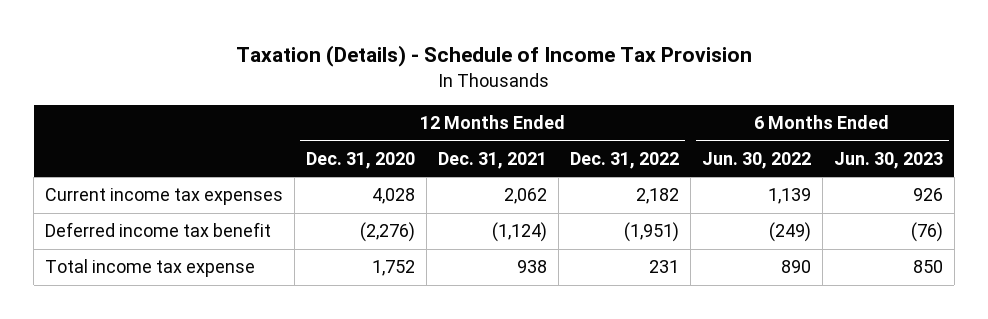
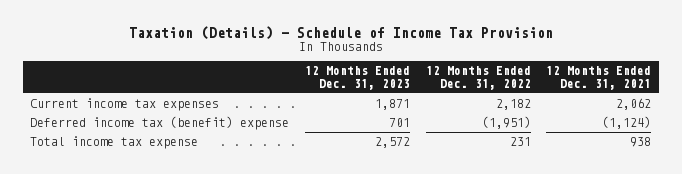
- | 12 Months Ended Dec. 31, 2020 | 12 Months Ended Dec. 31, 2021 | 12 Months Ended Dec. 31, 2022 | 6 Months Ended Jun. 30, 2022 | 6 Months Ended Jun. 30, 2023
+ | 12 Months Ended Dec. 31, 2023 | 12 Months Ended Dec. 31, 2022 | 12 Months Ended Dec. 31, 2021
- Deferred income tax benefit | (2,276) | (1,124) | (1,951) | (249) | (76)
+ Deferred income tax (benefit) expense | 701 | (1,951) | (1,124)

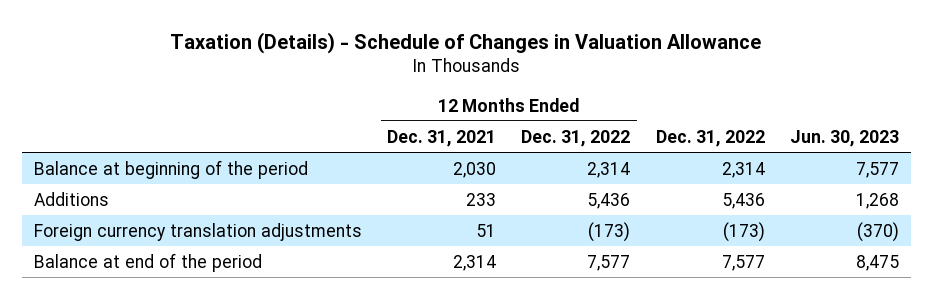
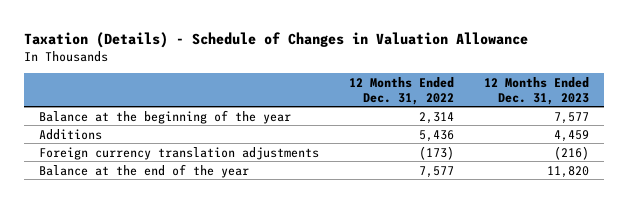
- | 12 Months Ended Dec. 31, 2021 | 12 Months Ended Dec. 31, 2022 | Dec. 31, 2022 | Jun. 30, 2023
+ | 12 Months Ended Dec. 31, 2022 | 12 Months Ended Dec. 31, 2023
- Balance at beginning of the period | 2,030 | 2,314 | 2,314 | 7,577
+ Balance at the beginning of the year | 2,314 | 7,577
- Balance at end of the period | 2,314 | 7,577 | 7,577 | 8,475
+ Balance at the end of the year | 7,577 | 11,820

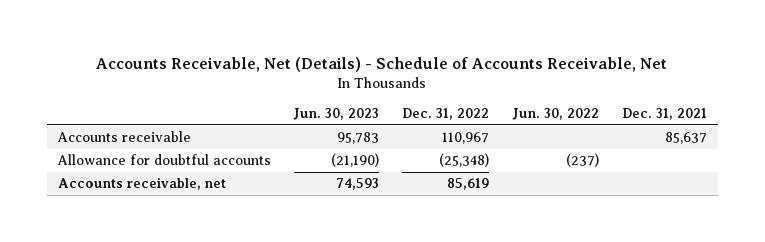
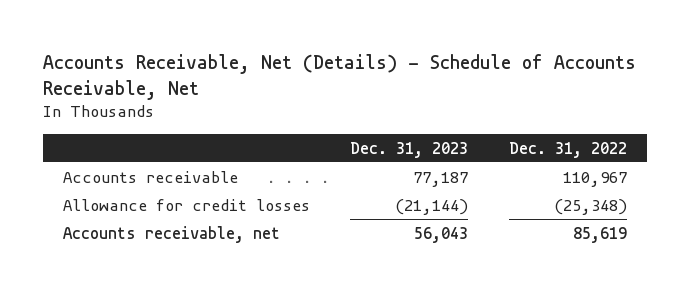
- | Jun. 30, 2023 | Dec. 31, 2022 | Jun. 30, 2022 | Dec. 31, 2021
+ | Dec. 31, 2023 | Dec. 31, 2022
- Allowance for doubtful accounts | (21,190) | (25,348) | (237) |
+ Allowance for credit losses | (21,144) | (25,348)

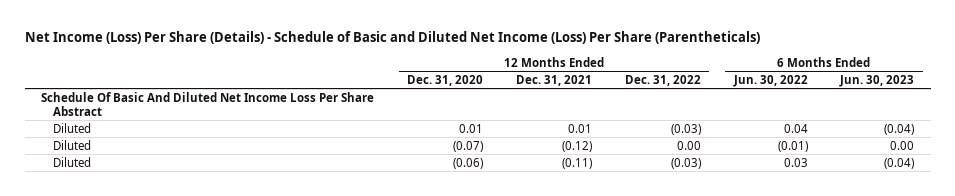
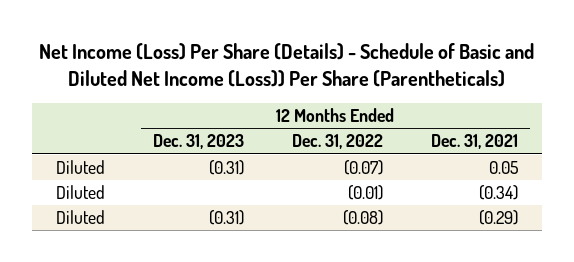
- Net Income (Loss) Per Share (Details) - Schedule of Basic and Diluted Net Income (Loss) Per Share (Parentheticals)
+ Net Income (Loss) Per Share (Details) - Schedule of Basic and Diluted Net Income (Loss)) Per Share (Parentheticals)
- | 12 Months Ended Dec. 31, 2020 | 12 Months Ended Dec. 31, 2021 | 12 Months Ended Dec. 31, 2022 | 6 Months Ended Jun. 30, 2022 | 6 Months Ended Jun. 30, 2023
+ | 12 Months Ended Dec. 31, 2023 | 12 Months Ended Dec. 31, 2022 | 12 Months Ended Dec. 31, 2021
- Schedule Of Basic And Diluted Net Income Loss Per Share Abstract
- Diluted | 0.01 | 0.01 | (0.03) | 0.04 | (0.04)
- Diluted | (0.07) | (0.12) | 0.00 | (0.01) | 0.00
- Diluted | (0.06) | (0.11) | (0.03) | 0.03 | (0.04)
+ Diluted | (0.31) | (0.07) | 0.05
+ Diluted | | (0.01) | (0.34)
+ Diluted | (0.31) | (0.08) | (0.29)

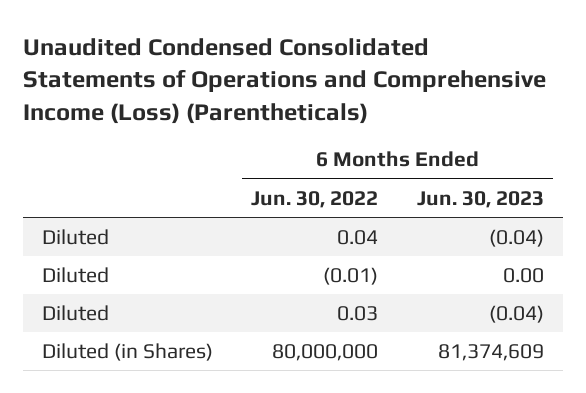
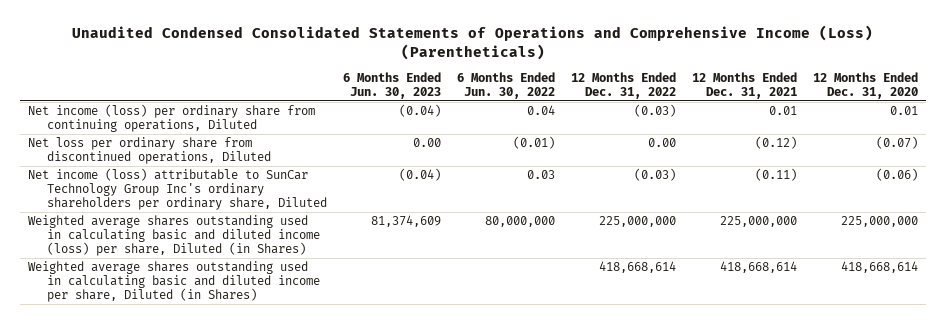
- | 6 Months Ended Jun. 30, 2022 | 6 Months Ended Jun. 30, 2023
+ | 6 Months Ended Jun. 30, 2023 | 6 Months Ended Jun. 30, 2022 | 12 Months Ended Dec. 31, 2022 | 12 Months Ended Dec. 31, 2021 | 12 Months Ended Dec. 31, 2020
- Diluted | 0.04 | (0.04)
- Diluted | (0.01) | 0.00
- Diluted | 0.03 | (0.04)
- Diluted (in Shares) | 80,000,000 | 81,374,609
+ Net income (loss) per ordinary share from continuing operations, Diluted | (0.04) | 0.04 | (0.03) | 0.01 | 0.01
+ Net loss per ordinary share from discontinued operations, Diluted | 0.00 | (0.01) | 0.00 | (0.12) | (0.07)
+ Net income (loss) attributable to SunCar Technology Group Inc's ordinary shareholders per ordinary share, Diluted | (0.04) | 0.03 | (0.03) | (0.11) | (0.06)
+ Weighted average shares outstanding used in calculating basic and diluted income (loss) per share, Diluted (in Shares) | 81,374,609 | 80,000,000 | 225,000,000 | 225,000,000 | 225,000,000
+ Weighted average shares outstanding used in calculating basic and diluted income per share, Diluted (in Shares) | | | 418,668,614 | 418,668,614 | 418,668,614

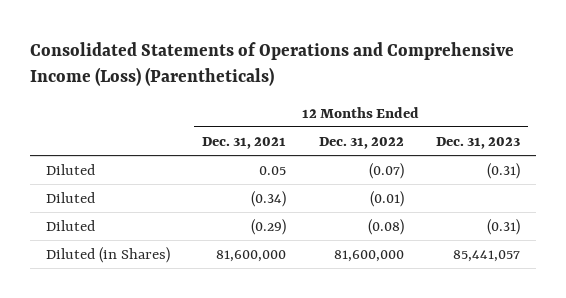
- Unaudited Condensed Consolidated Statements of Operations and Comprehensive Income (Loss) (Parentheticals)
+ Consolidated Statements of Operations and Comprehensive Income (Loss) (Parentheticals)
- | 6 Months Ended Jun. 30, 2023 | 6 Months Ended Jun. 30, 2022 | 12 Months Ended Dec. 31, 2022 | 12 Months Ended Dec. 31, 2021 | 12 Months Ended Dec. 31, 2020
+ | 12 Months Ended Dec. 31, 2021 | 12 Months Ended Dec. 31, 2022 | 12 Months Ended Dec. 31, 2023
- Net income (loss) per ordinary share from continuing operations, Diluted | (0.04) | 0.04 | (0.03) | 0.01 | 0.01
- Net loss per ordinary share from discontinued operations, Diluted | 0.00 | (0.01) | 0.00 | (0.12) | (0.07)
- Net income (loss) attributable to SunCar Technology Group Inc's ordinary shareholders per ordinary share, Diluted | (0.04) | 0.03 | (0.03) | (0.11) | (0.06)
- Weighted average shares outstanding used in calculating basic and diluted income (loss) per share, Diluted (in Shares) | 81,374,609 | 80,000,000 | 225,000,000 | 225,000,000 | 225,000,000
- Weighted average shares outstanding used in calculating basic and diluted income per share, Diluted (in Shares) | | | 418,668,614 | 418,668,614 | 418,668,614
+ Diluted | 0.05 | (0.07) | (0.31)
+ Diluted | (0.34) | (0.01) |
+ Diluted | (0.29) | (0.08) | (0.31)
+ Diluted (in Shares) | 81,600,000 | 81,600,000 | 85,441,057

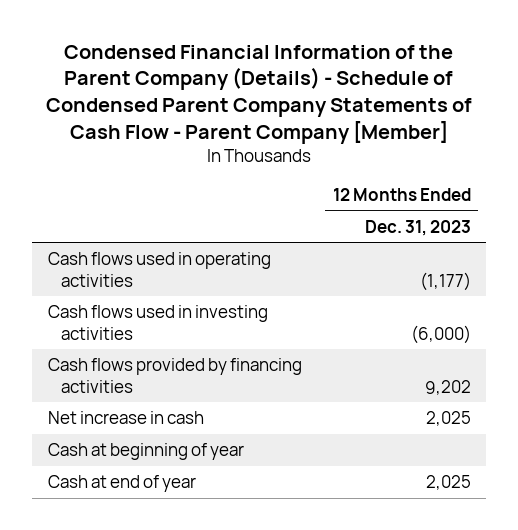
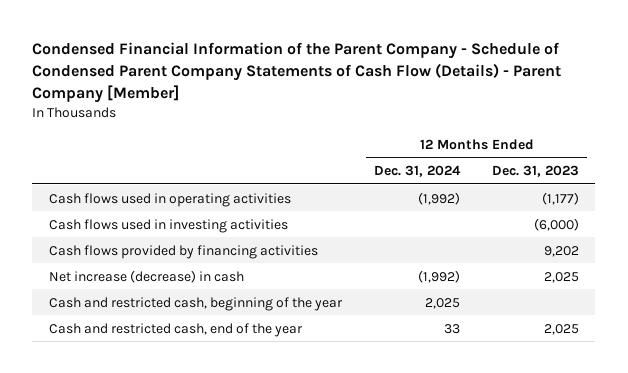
- Condensed Financial Information of the Parent Company (Details) - Schedule of Condensed Parent Company Statements of Cash Flow - Parent Company [Member]
+ Condensed Financial Information of the Parent Company - Schedule of Condensed Parent Company Statements of Cash Flow (Details) - Parent Company [Member]
- | 12 Months Ended Dec. 31, 2023
+ | 12 Months Ended Dec. 31, 2024 | 12 Months Ended Dec. 31, 2023
- Net increase in cash | 2,025
- Cash at beginning of year
- Cash at end of year | 2,025
+ Net increase (decrease) in cash | (1,992) | 2,025
+ Cash and restricted cash, beginning of the year | 2,025 |
+ Cash and restricted cash, end of the year | 33 | 2,025

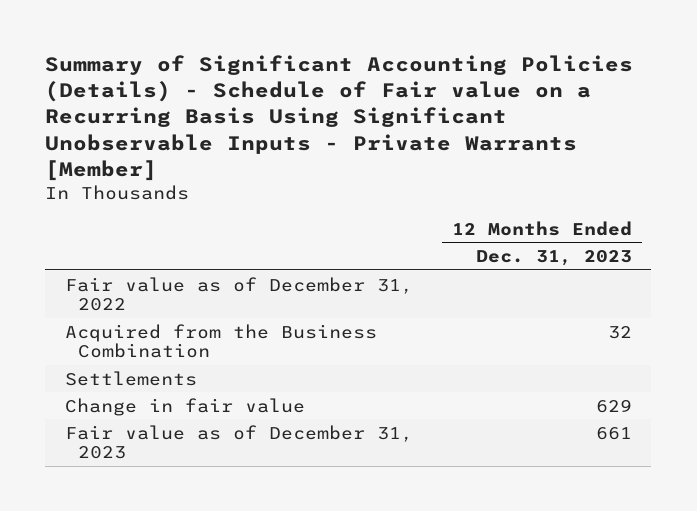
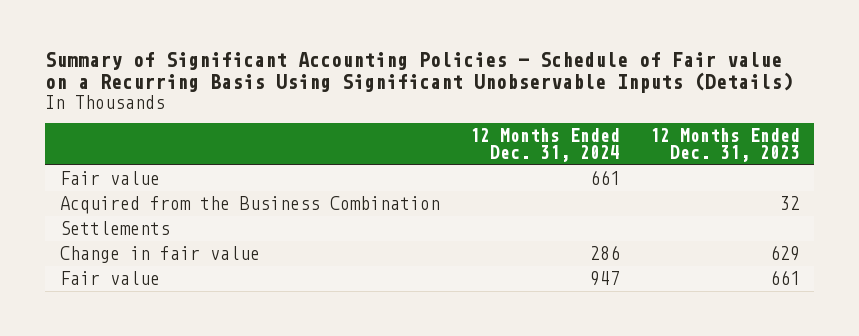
- Summary of Significant Accounting Policies (Details) - Schedule of Fair value on a Recurring Basis Using Significant Unobservable Inputs - Private Warrants [Member]
+ Summary of Significant Accounting Policies - Schedule of Fair value on a Recurring Basis Using Significant Unobservable Inputs (Details)
- | 12 Months Ended Dec. 31, 2023
+ | 12 Months Ended Dec. 31, 2024 | 12 Months Ended Dec. 31, 2023
- Fair value as of December 31, 2022
+ Fair value | 661 |
- Fair value as of December 31, 2023 | 661
+ Fair value | 947 | 661

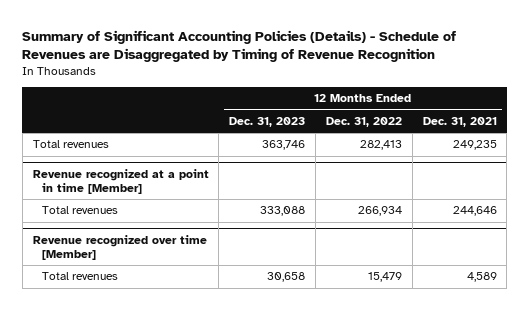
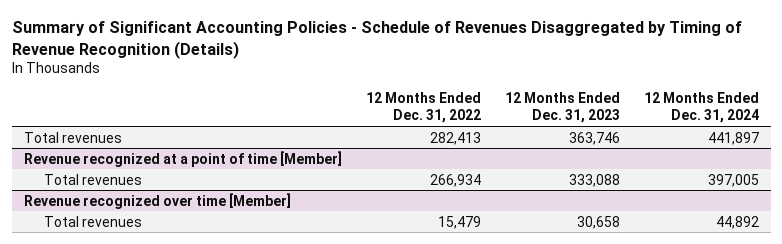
- Summary of Significant Accounting Policies (Details) - Schedule of Revenues are Disaggregated by Timing of Revenue Recognition
+ Summary of Significant Accounting Policies - Schedule of Revenues Disaggregated by Timing of Revenue Recognition (Details)
- | 12 Months Ended Dec. 31, 2023 | 12 Months Ended Dec. 31, 2022 | 12 Months Ended Dec. 31, 2021
+ | 12 Months Ended Dec. 31, 2022 | 12 Months Ended Dec. 31, 2023 | 12 Months Ended Dec. 31, 2024
- Revenue recognized at a point in time [Member]
+ Revenue recognized at a point of time [Member]

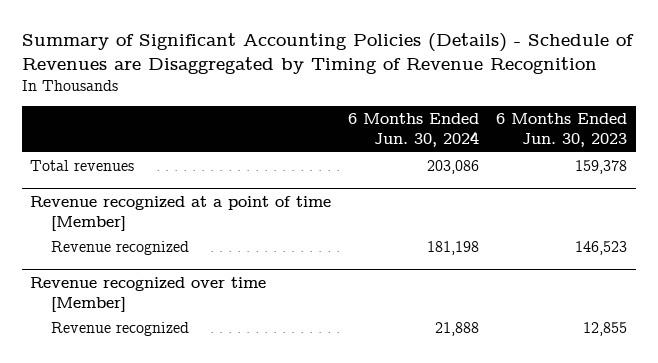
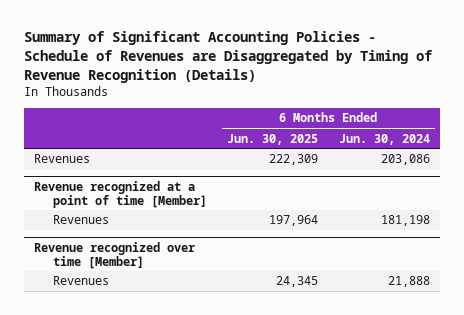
- Summary of Significant Accounting Policies (Details) - Schedule of Revenues are Disaggregated by Timing of Revenue Recognition
+ Summary of Significant Accounting Policies - Schedule of Revenues are Disaggregated by Timing of Revenue Recognition (Details)
- | 6 Months Ended Jun. 30, 2024 | 6 Months Ended Jun. 30, 2023
+ | 6 Months Ended Jun. 30, 2025 | 6 Months Ended Jun. 30, 2024
- Total revenues | 203,086 | 159,378
+ Revenues | 222,309 | 203,086
@ Revenue recognized at a point of time [Member]
- Revenue recognized | 181,198 | 146,523
+ Revenues | 197,964 | 181,198
@ Revenue recognized over time [Member]
- Revenue recognized | 21,888 | 12,855
+ Revenues | 24,345 | 21,888

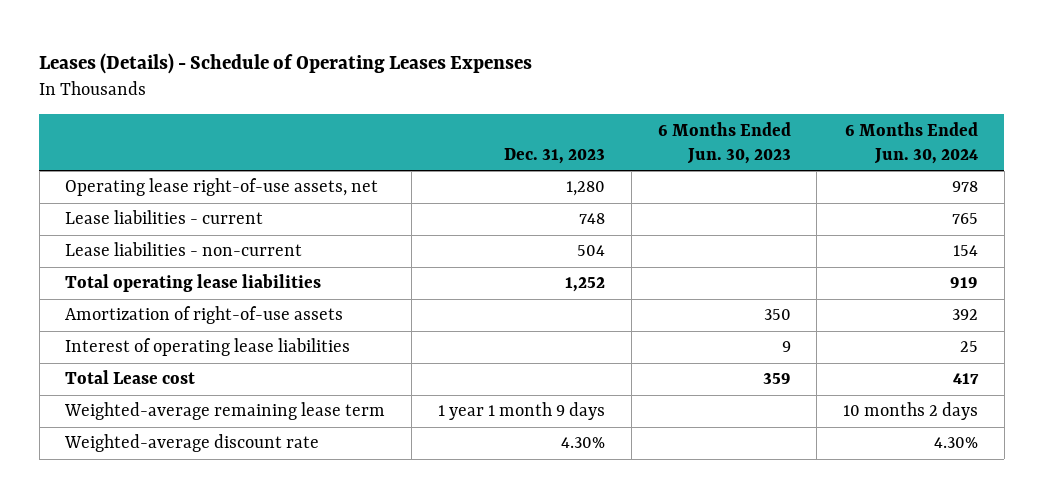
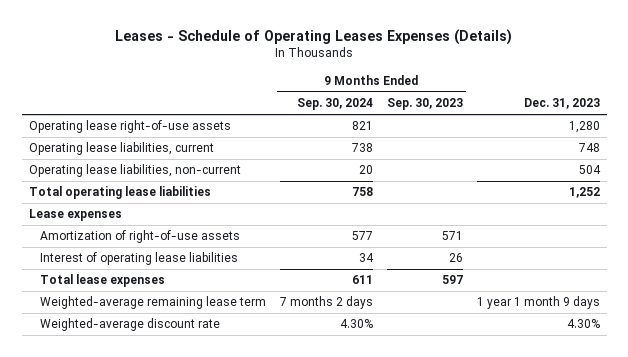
- Leases (Details) - Schedule of Operating Leases Expenses
+ Leases - Schedule of Operating Leases Expenses (Details)
- | Dec. 31, 2023 | 6 Months Ended Jun. 30, 2023 | 6 Months Ended Jun. 30, 2024
+ | 9 Months Ended Sep. 30, 2024 | 9 Months Ended Sep. 30, 2023 | Dec. 31, 2023
- Operating lease right-of-use assets, net | 1,280 | | 978
- Lease liabilities - current | 748 | | 765
- Lease liabilities - non-current | 504 | | 154
+ Operating lease right-of-use assets | 821 | | 1,280
+ Operating lease liabilities, current | 738 | | 748
+ Operating lease liabilities, non-current | 20 | | 504
+ Lease expenses
- Total Lease cost | | 359 | 417
+ Total lease expenses | 611 | 597 |

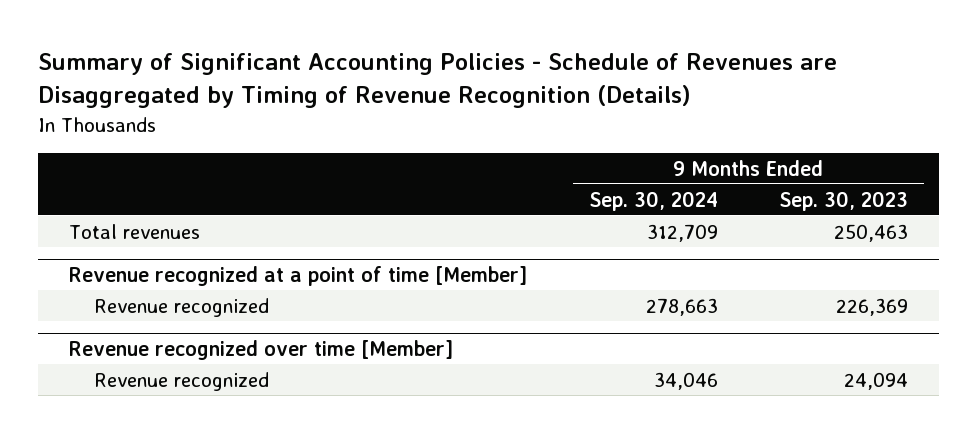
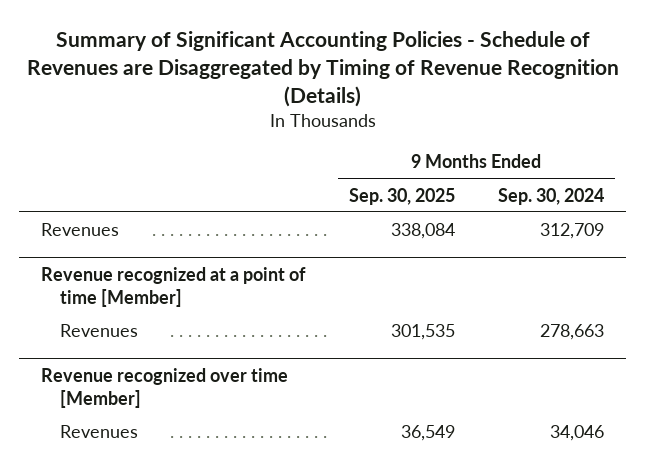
- | 9 Months Ended Sep. 30, 2024 | 9 Months Ended Sep. 30, 2023
+ | 9 Months Ended Sep. 30, 2025 | 9 Months Ended Sep. 30, 2024
- Total revenues | 312,709 | 250,463
+ Revenues | 338,084 | 312,709
@ Revenue recognized at a point of time [Member]
- Revenue recognized | 278,663 | 226,369
+ Revenues | 301,535 | 278,663
@ Revenue recognized over time [Member]
- Revenue recognized | 34,046 | 24,094
+ Revenues | 36,549 | 34,046

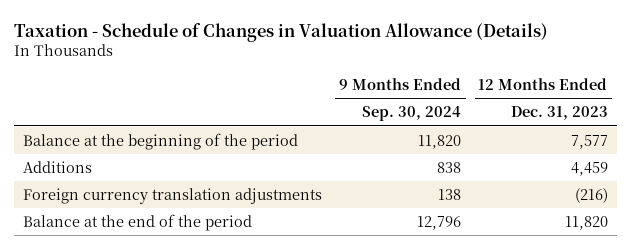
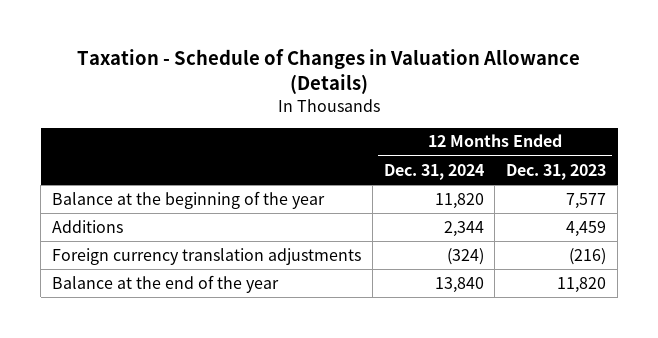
- | 9 Months Ended Sep. 30, 2024 | 12 Months Ended Dec. 31, 2023
+ | 12 Months Ended Dec. 31, 2024 | 12 Months Ended Dec. 31, 2023
- Balance at the beginning of the period | 11,820 | 7,577
+ Balance at the beginning of the year | 11,820 | 7,577
- Balance at the end of the period | 12,796 | 11,820
+ Balance at the end of the year | 13,840 | 11,820

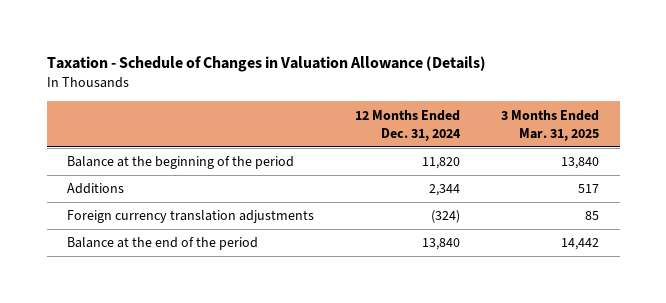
- | 12 Months Ended Dec. 31, 2024 | 12 Months Ended Dec. 31, 2023
+ | 12 Months Ended Dec. 31, 2024 | 3 Months Ended Mar. 31, 2025
- Balance at the beginning of the year | 11,820 | 7,577
+ Balance at the beginning of the period | 11,820 | 13,840
- Balance at the end of the year | 13,840 | 11,820
+ Balance at the end of the period | 13,840 | 14,442

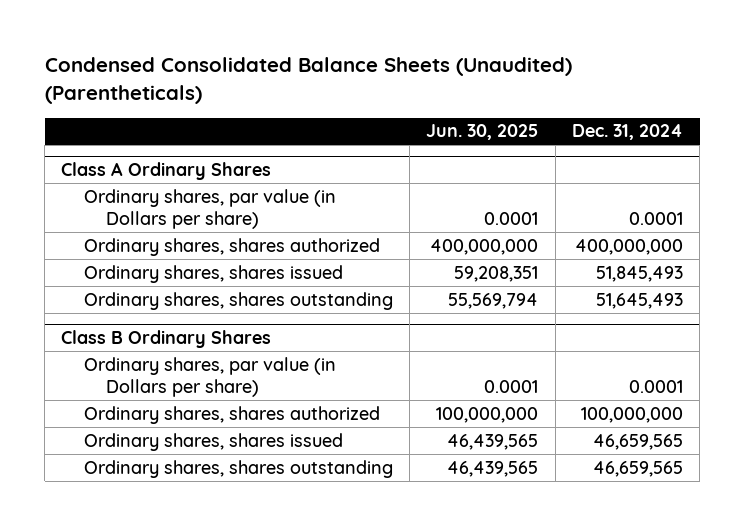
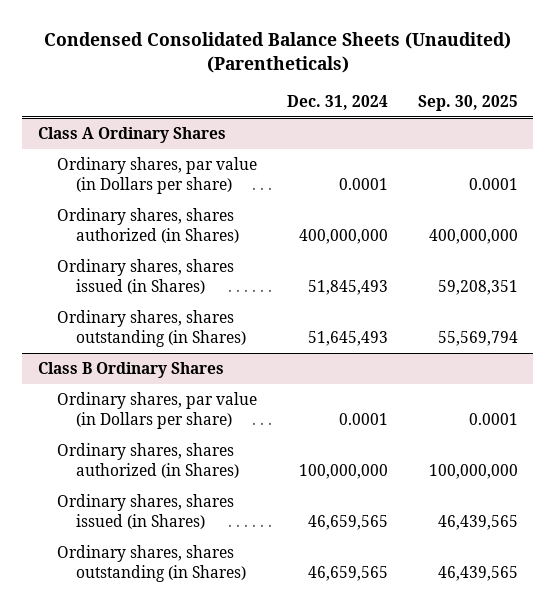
- | Jun. 30, 2025 | Dec. 31, 2024
+ | Dec. 31, 2024 | Sep. 30, 2025
@ Class A Ordinary Shares
- Ordinary shares, shares authorized | 400,000,000 | 400,000,000
- Ordinary shares, shares issued | 59,208,351 | 51,845,493
- Ordinary shares, shares outstanding | 55,569,794 | 51,645,493
+ Ordinary shares, shares authorized (in Shares) | 400,000,000 | 400,000,000
+ Ordinary shares, shares issued (in Shares) | 51,845,493 | 59,208,351
+ Ordinary shares, shares outstanding (in Shares) | 51,645,493 | 55,569,794
@ Class B Ordinary Shares
- Ordinary shares, shares authorized | 100,000,000 | 100,000,000
- Ordinary shares, shares issued | 46,439,565 | 46,659,565
- Ordinary shares, shares outstanding | 46,439,565 | 46,659,565
+ Ordinary shares, shares authorized (in Shares) | 100,000,000 | 100,000,000
+ Ordinary shares, shares issued (in Shares) | 46,659,565 | 46,439,565
+ Ordinary shares, shares outstanding (in Shares) | 46,659,565 | 46,439,565

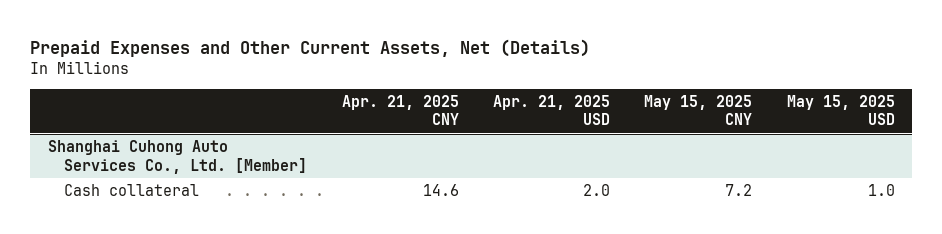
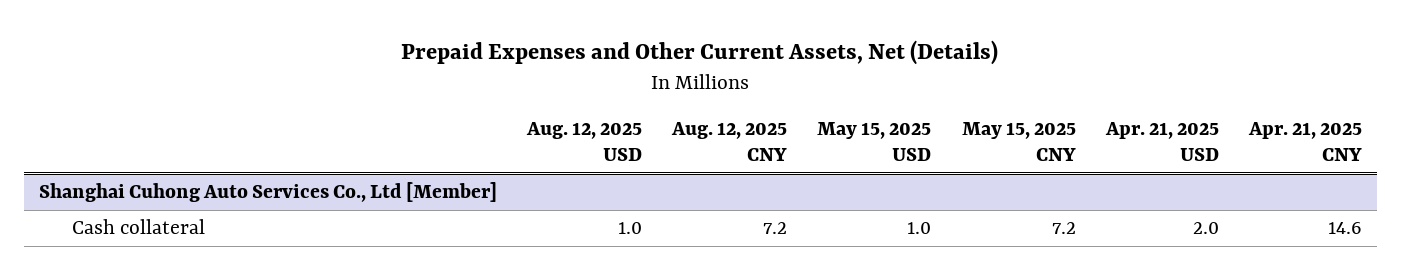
- | Apr. 21, 2025 CNY | Apr. 21, 2025 USD | May 15, 2025 CNY | May 15, 2025 USD
+ | Aug. 12, 2025 USD | Aug. 12, 2025 CNY | May 15, 2025 USD | May 15, 2025 CNY | Apr. 21, 2025 USD | Apr. 21, 2025 CNY
- Shanghai Cuhong Auto Services Co., Ltd. [Member]
+ Shanghai Cuhong Auto Services Co., Ltd [Member]

